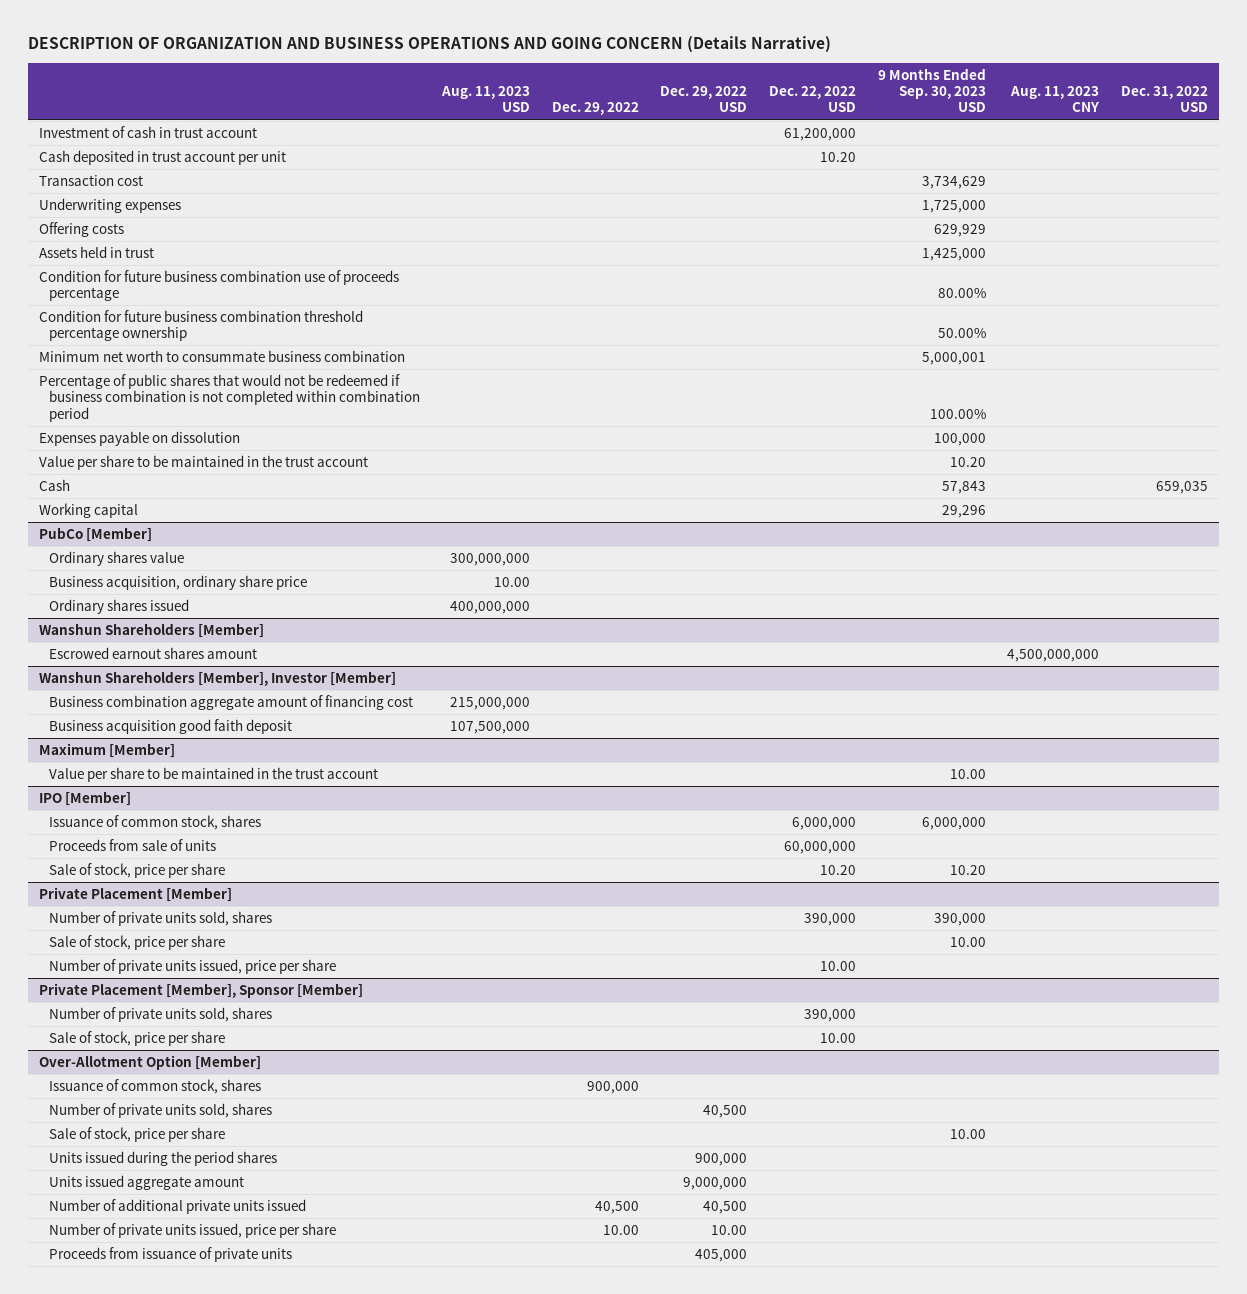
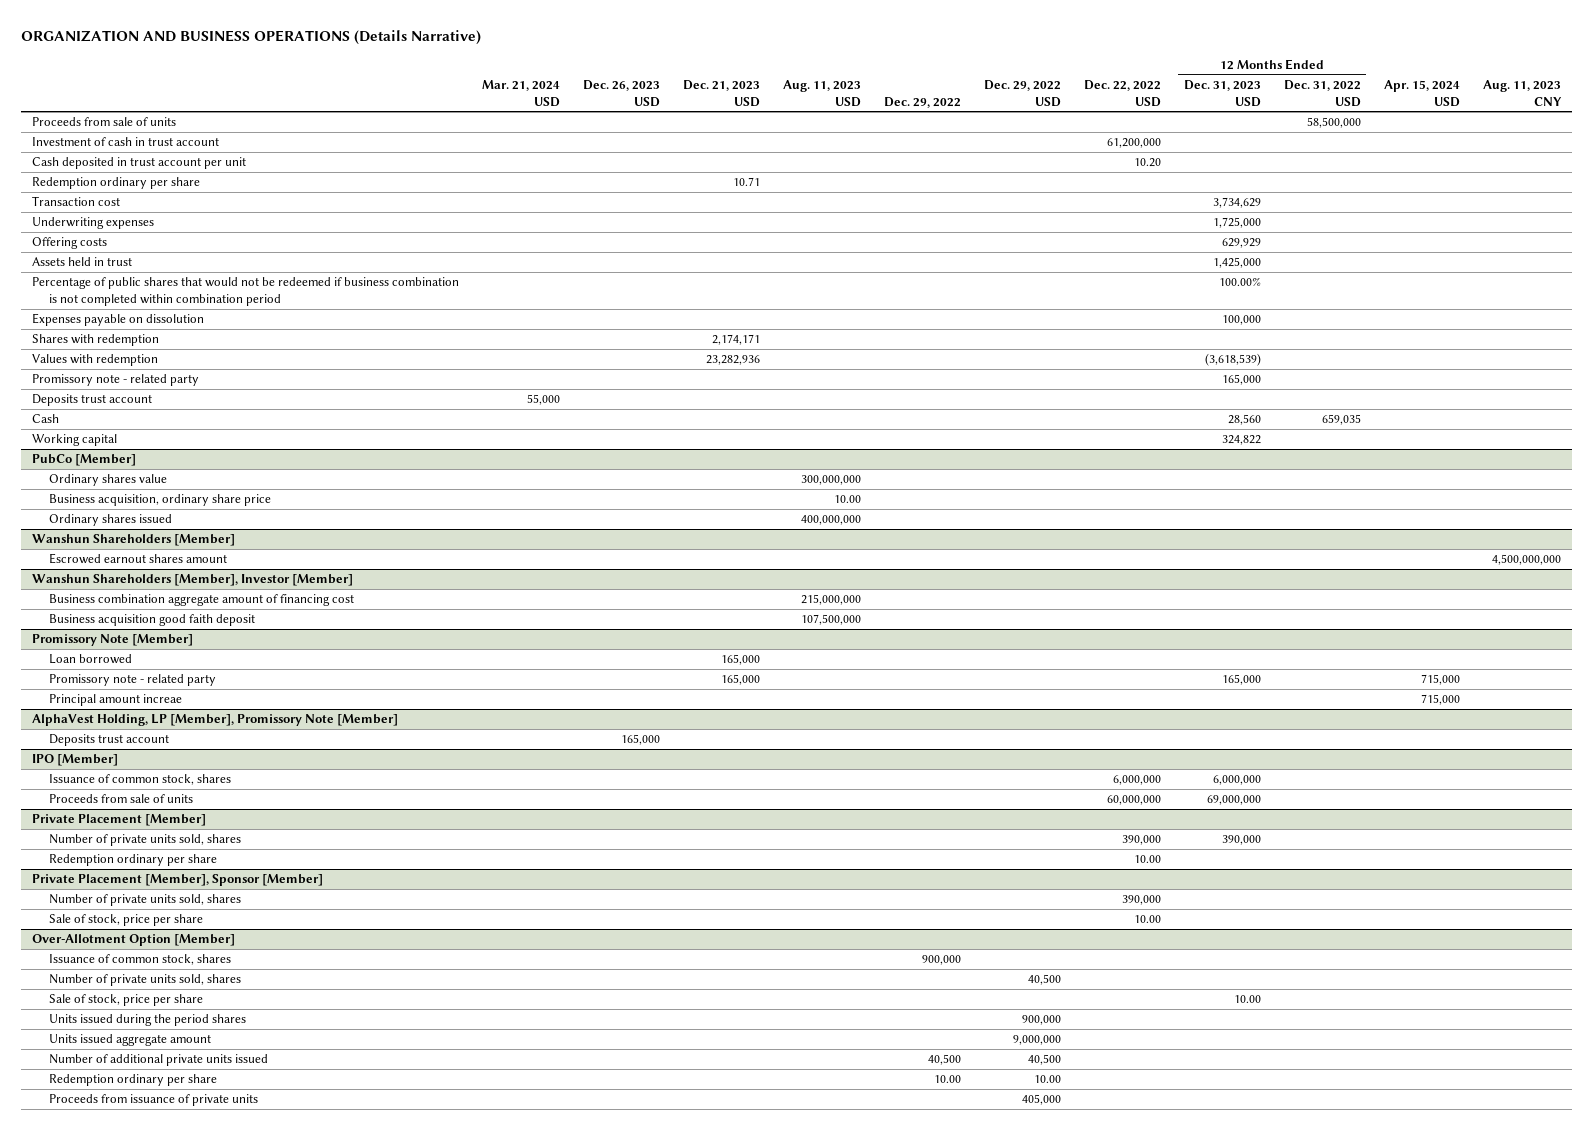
- DESCRIPTION OF ORGANIZATION AND BUSINESS OPERATIONS AND GOING CONCERN (Details Narrative)
+ ORGANIZATION AND BUSINESS OPERATIONS (Details Narrative)
- | Aug. 11, 2023 USD | Dec. 29, 2022 | Dec. 29, 2022 USD | Dec. 22, 2022 USD | 9 Months Ended Sep. 30, 2023 USD | Aug. 11, 2023 CNY | Dec. 31, 2022 USD
+ | Mar. 21, 2024 USD | Dec. 26, 2023 USD | Dec. 21, 2023 USD | Aug. 11, 2023 USD | Dec. 29, 2022 | Dec. 29, 2022 USD | Dec. 22, 2022 USD | 12 Months Ended Dec. 31, 2023 USD | 12 Months Ended Dec. 31, 2022 USD | Apr. 15, 2024 USD | Aug. 11, 2023 CNY
+ Proceeds from sale of units | | | | | | | | | 58,500,000 | |
+ Redemption ordinary per share | | | 10.71 | | | | | | | |
- Condition for future business combination use of proceeds percentage | | | | | 80.00% | |
- Condition for future business combination threshold percentage ownership | | | | | 50.00% | |
- Minimum net worth to consummate business combination | | | | | 5,000,001 | |
- Value per share to be maintained in the trust account | | | | | 10.20 | |
+ Shares with redemption | | | 2,174,171 | | | | | | | |
+ Values with redemption | | | 23,282,936 | | | | | (3,618,539) | | |
+ Promissory note - related party | | | | | | | | 165,000 | | |
+ Deposits trust account | 55,000 | | | | | | | | | |
- Maximum [Member]
- Value per share to be maintained in the trust account | | | | | 10.00 | |
+ Promissory Note [Member]
+ Loan borrowed | | | 165,000 | | | | | | | |
+ Promissory note - related party | | | 165,000 | | | | | 165,000 | | 715,000 |
+ Principal amount increae | | | | | | | | | | 715,000 |
+ AlphaVest Holding, LP [Member], Promissory Note [Member]
+ Deposits trust account | | 165,000 | | | | | | | | |
@ IPO [Member]
- Sale of stock, price per share | | | | 10.20 | 10.20 | |
@ Private Placement [Member]
- Sale of stock, price per share | | | | | 10.00 | |
- Number of private units issued, price per share | | | | 10.00 | | |
+ Redemption ordinary per share | | | | | | | 10.00 | | | |
@ Over-Allotment Option [Member]
- Number of private units issued, price per share | | 10.00 | 10.00 | | | |
+ Redemption ordinary per share | | | | | 10.00 | 10.00 | | | | |

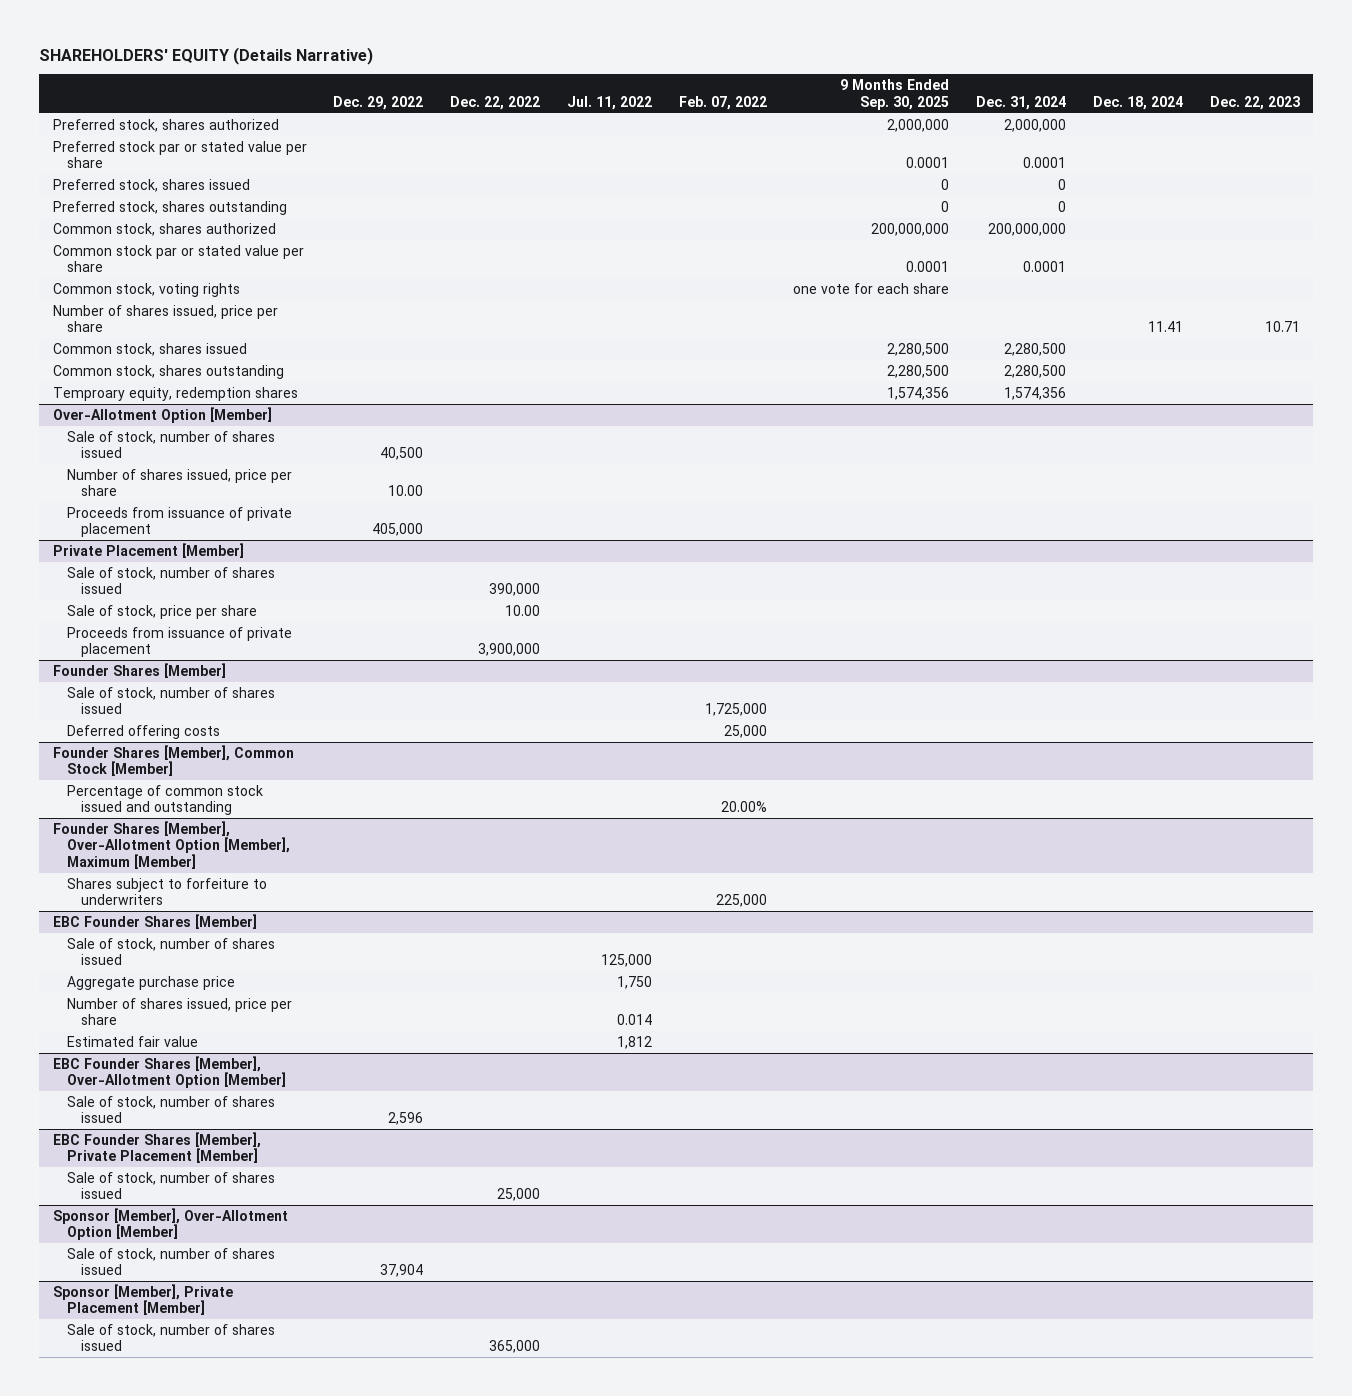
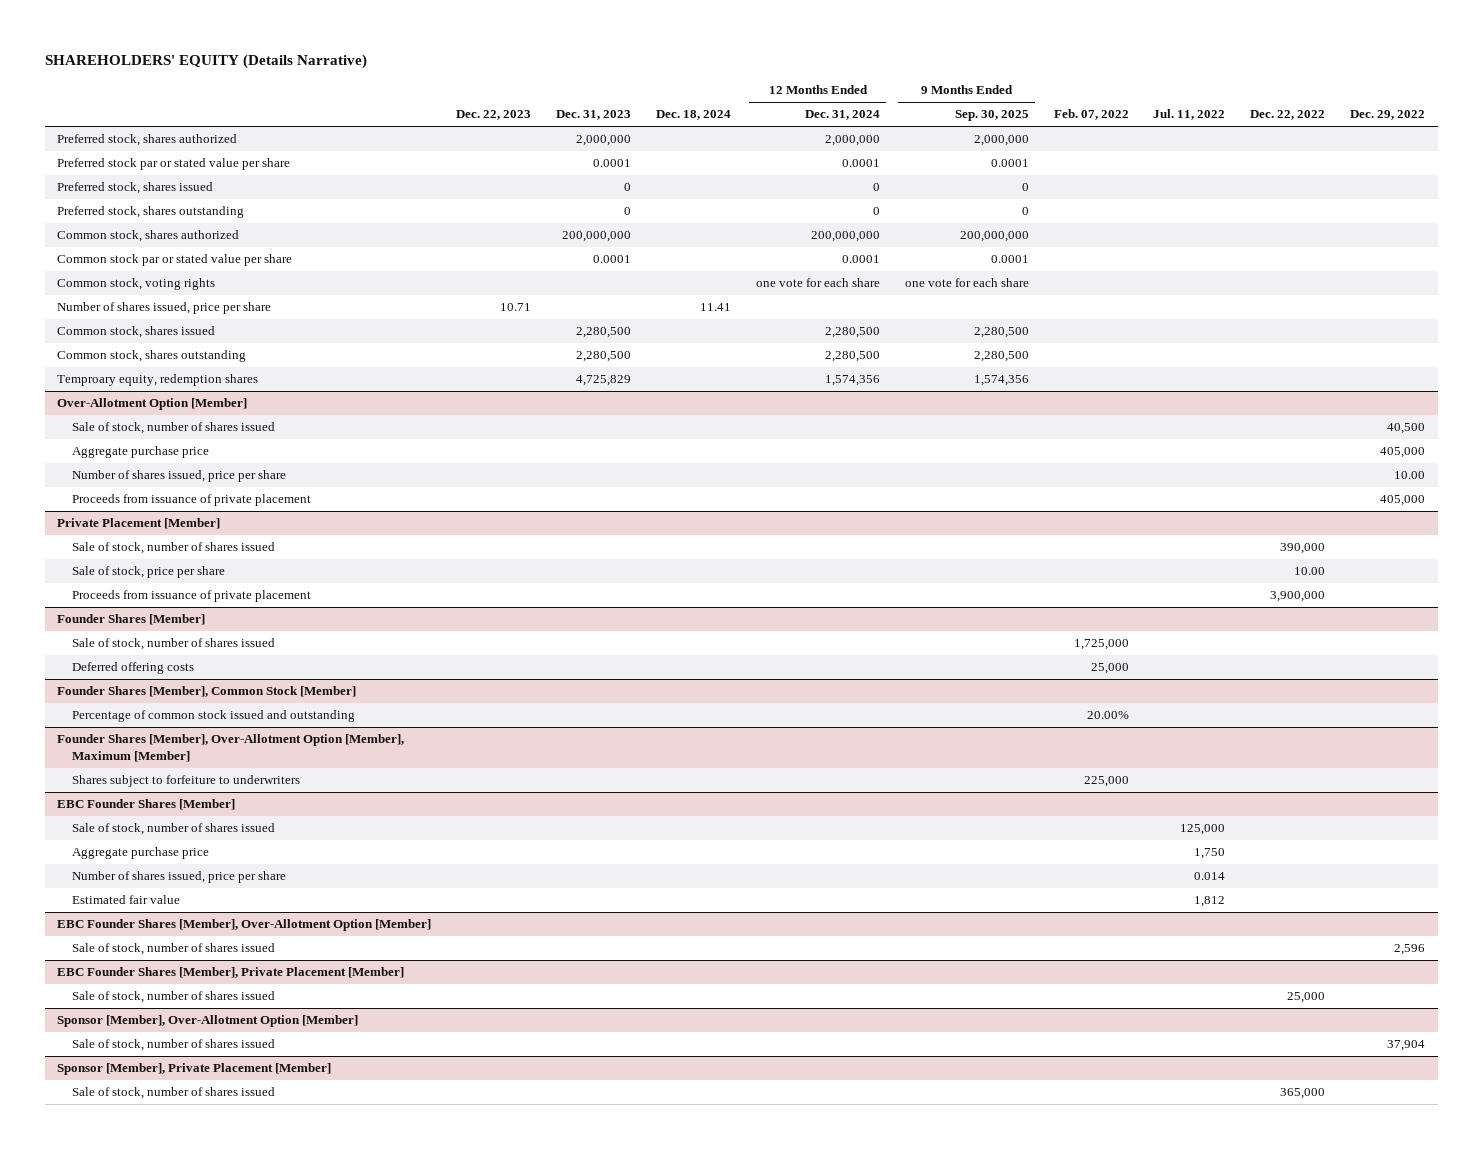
- | Dec. 29, 2022 | Dec. 22, 2022 | Jul. 11, 2022 | Feb. 07, 2022 | 9 Months Ended Sep. 30, 2025 | Dec. 31, 2024 | Dec. 18, 2024 | Dec. 22, 2023
+ | Dec. 22, 2023 | Dec. 31, 2023 | Dec. 18, 2024 | 12 Months Ended Dec. 31, 2024 | 9 Months Ended Sep. 30, 2025 | Feb. 07, 2022 | Jul. 11, 2022 | Dec. 22, 2022 | Dec. 29, 2022
@ Over-Allotment Option [Member]
+ Aggregate purchase price | | | | | | | | | 405,000

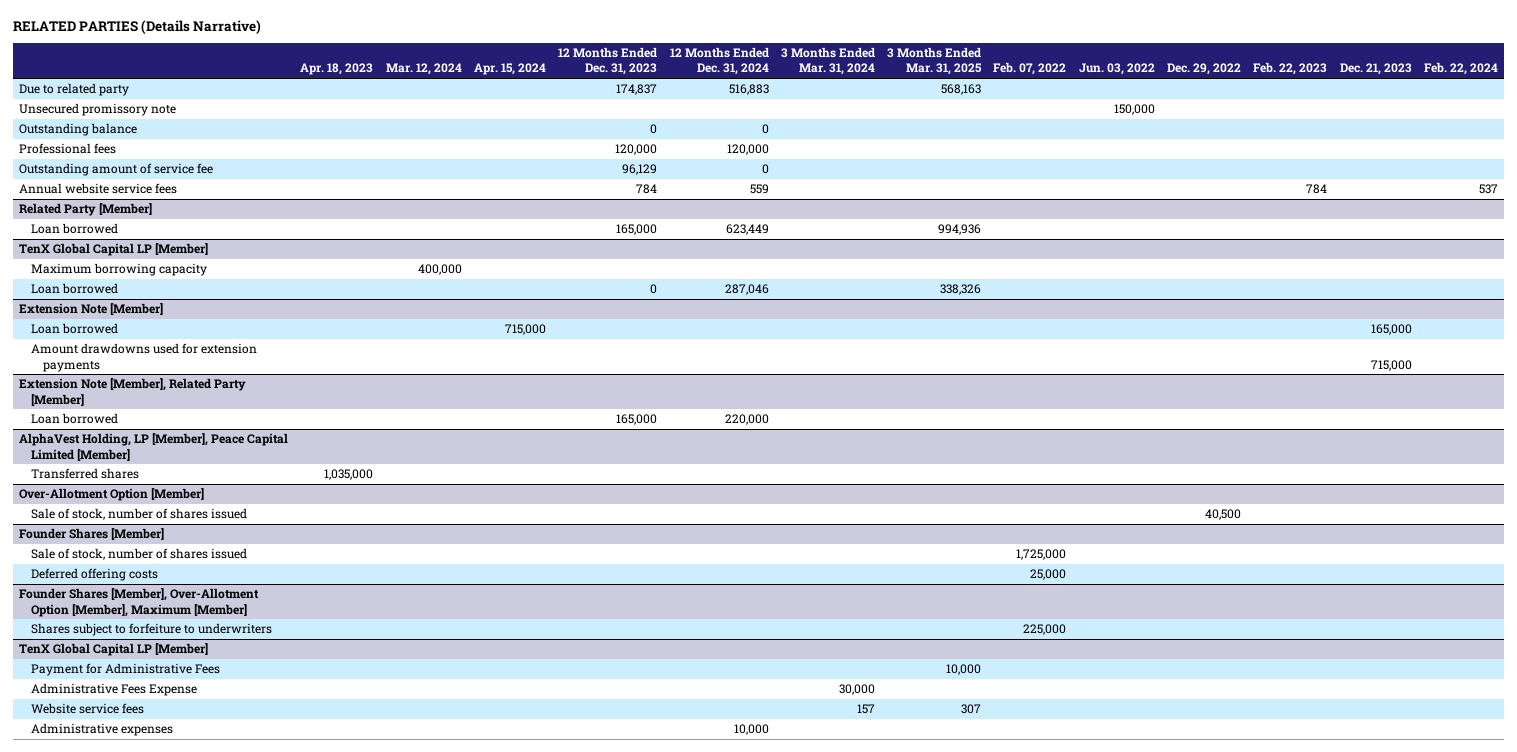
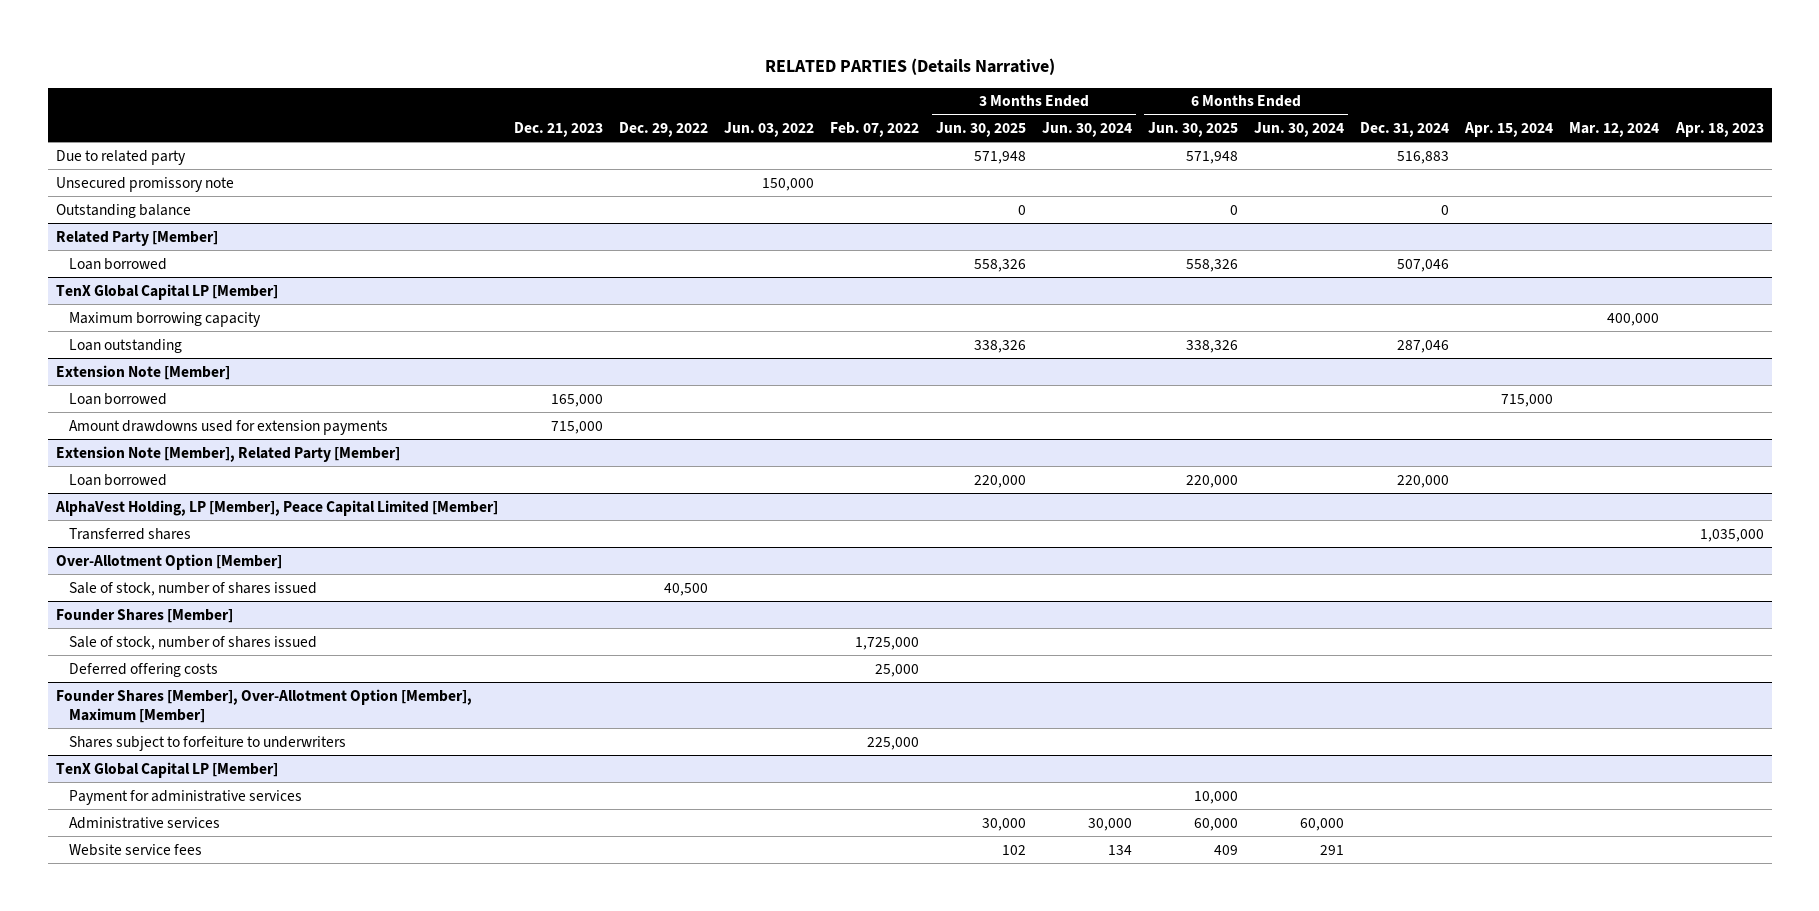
- | Apr. 18, 2023 | Mar. 12, 2024 | Apr. 15, 2024 | 12 Months Ended Dec. 31, 2023 | 12 Months Ended Dec. 31, 2024 | 3 Months Ended Mar. 31, 2024 | 3 Months Ended Mar. 31, 2025 | Feb. 07, 2022 | Jun. 03, 2022 | Dec. 29, 2022 | Feb. 22, 2023 | Dec. 21, 2023 | Feb. 22, 2024
+ | Dec. 21, 2023 | Dec. 29, 2022 | Jun. 03, 2022 | Feb. 07, 2022 | 3 Months Ended Jun. 30, 2025 | 3 Months Ended Jun. 30, 2024 | 6 Months Ended Jun. 30, 2025 | 6 Months Ended Jun. 30, 2024 | Dec. 31, 2024 | Apr. 15, 2024 | Mar. 12, 2024 | Apr. 18, 2023
- Professional fees | | | | 120,000 | 120,000 | | | | | | | |
- Outstanding amount of service fee | | | | 96,129 | 0 | | | | | | | |
- Annual website service fees | | | | 784 | 559 | | | | | | 784 | | 537
@ TenX Global Capital LP [Member]
- Loan borrowed | | | | 0 | 287,046 | | 338,326 | | | | | |
+ Loan outstanding | | | | | 338,326 | | 338,326 | | 287,046 | | |
- Payment for Administrative Fees | | | | | | | 10,000 | | | | | |
- Administrative Fees Expense | | | | | | 30,000 | | | | | | |
+ Payment for administrative services | | | | | | | 10,000 | | | | |
+ Administrative services | | | | | 30,000 | 30,000 | 60,000 | 60,000 | | | |
- Administrative expenses | | | | | 10,000 | | | | | | | |

